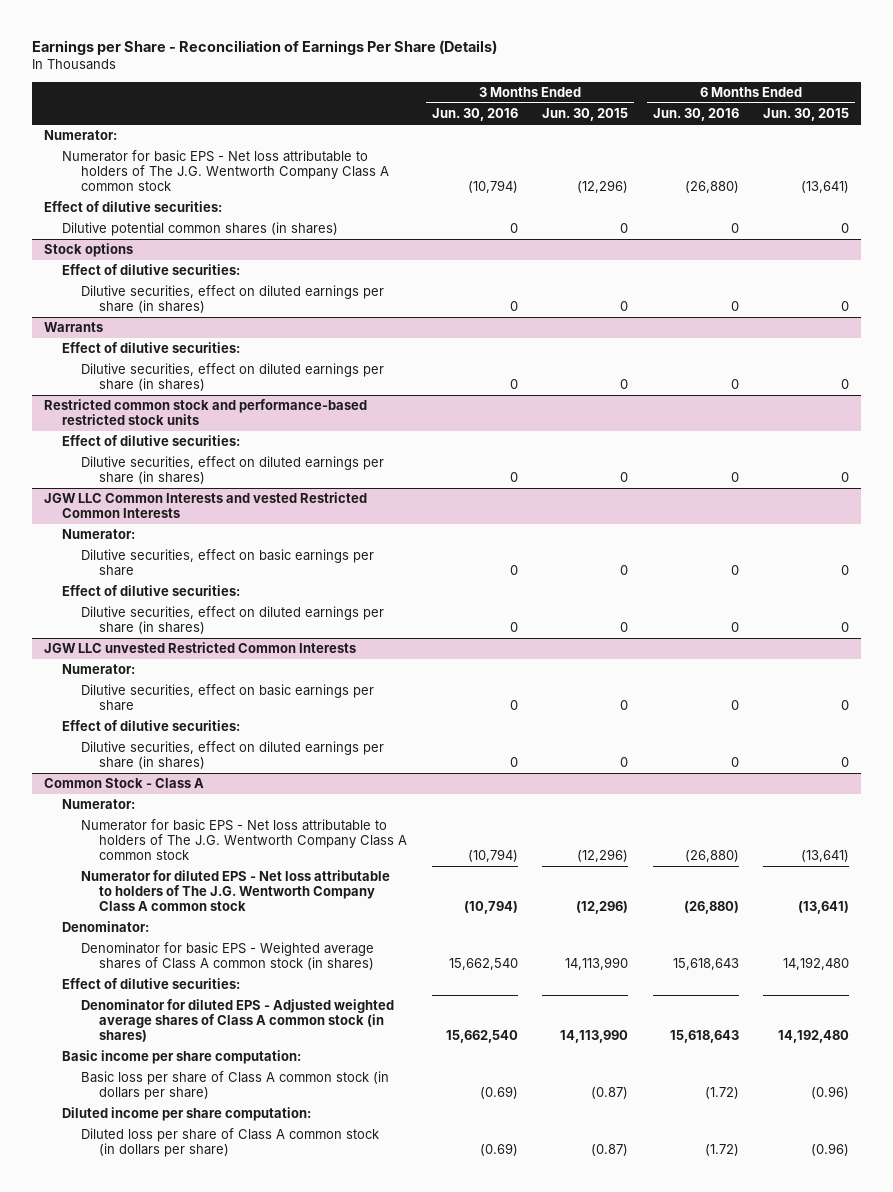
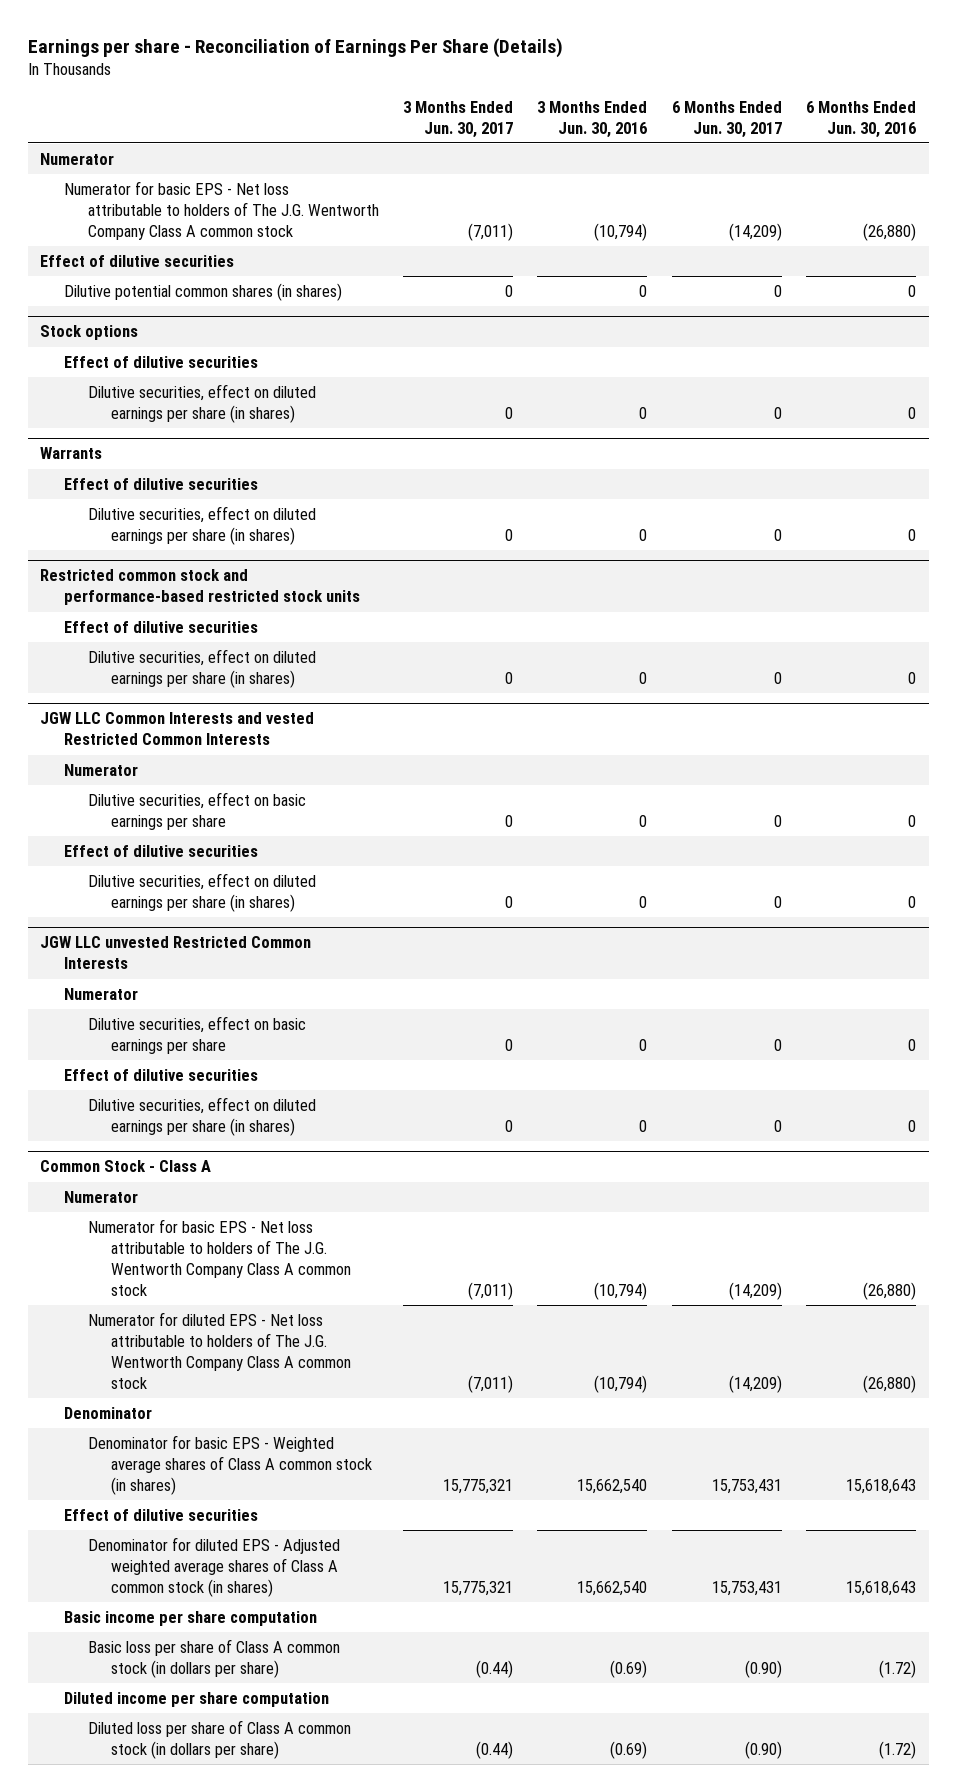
- Earnings per Share - Reconciliation of Earnings Per Share (Details)
+ Earnings per share - Reconciliation of Earnings Per Share (Details)
- | 3 Months Ended Jun. 30, 2016 | 3 Months Ended Jun. 30, 2015 | 6 Months Ended Jun. 30, 2016 | 6 Months Ended Jun. 30, 2015
+ | 3 Months Ended Jun. 30, 2017 | 3 Months Ended Jun. 30, 2016 | 6 Months Ended Jun. 30, 2017 | 6 Months Ended Jun. 30, 2016
- Numerator:
+ Numerator
- Effect of dilutive securities:
+ Effect of dilutive securities
@ Stock options
- Effect of dilutive securities:
+ Effect of dilutive securities
@ Warrants
- Effect of dilutive securities:
+ Effect of dilutive securities
@ Restricted common stock and performance-based restricted stock units
- Effect of dilutive securities:
+ Effect of dilutive securities
@ JGW LLC Common Interests and vested Restricted Common Interests
- Numerator:
+ Numerator
- Effect of dilutive securities:
+ Effect of dilutive securities
@ JGW LLC unvested Restricted Common Interests
- Numerator:
+ Numerator
- Effect of dilutive securities:
+ Effect of dilutive securities
@ Common Stock - Class A
- Numerator:
+ Numerator
- Denominator:
+ Denominator
- Effect of dilutive securities:
+ Effect of dilutive securities
- Basic income per share computation:
+ Basic income per share computation
- Diluted income per share computation:
+ Diluted income per share computation

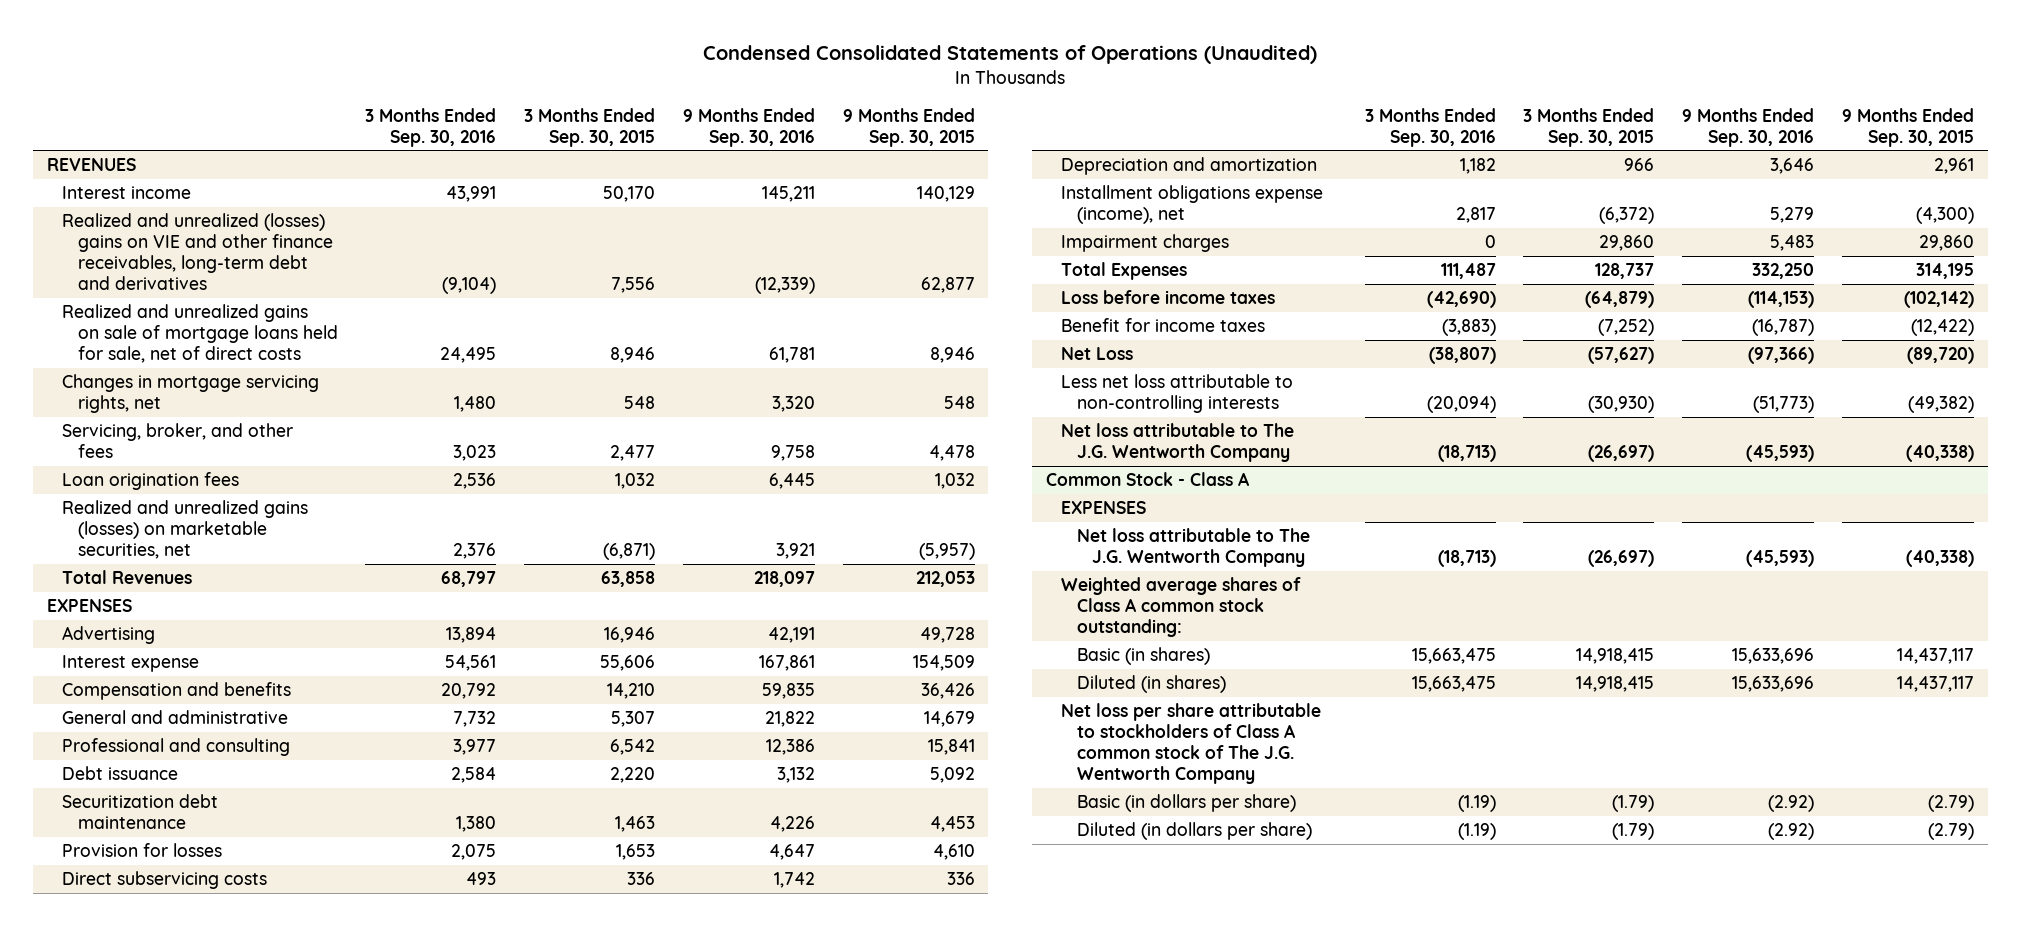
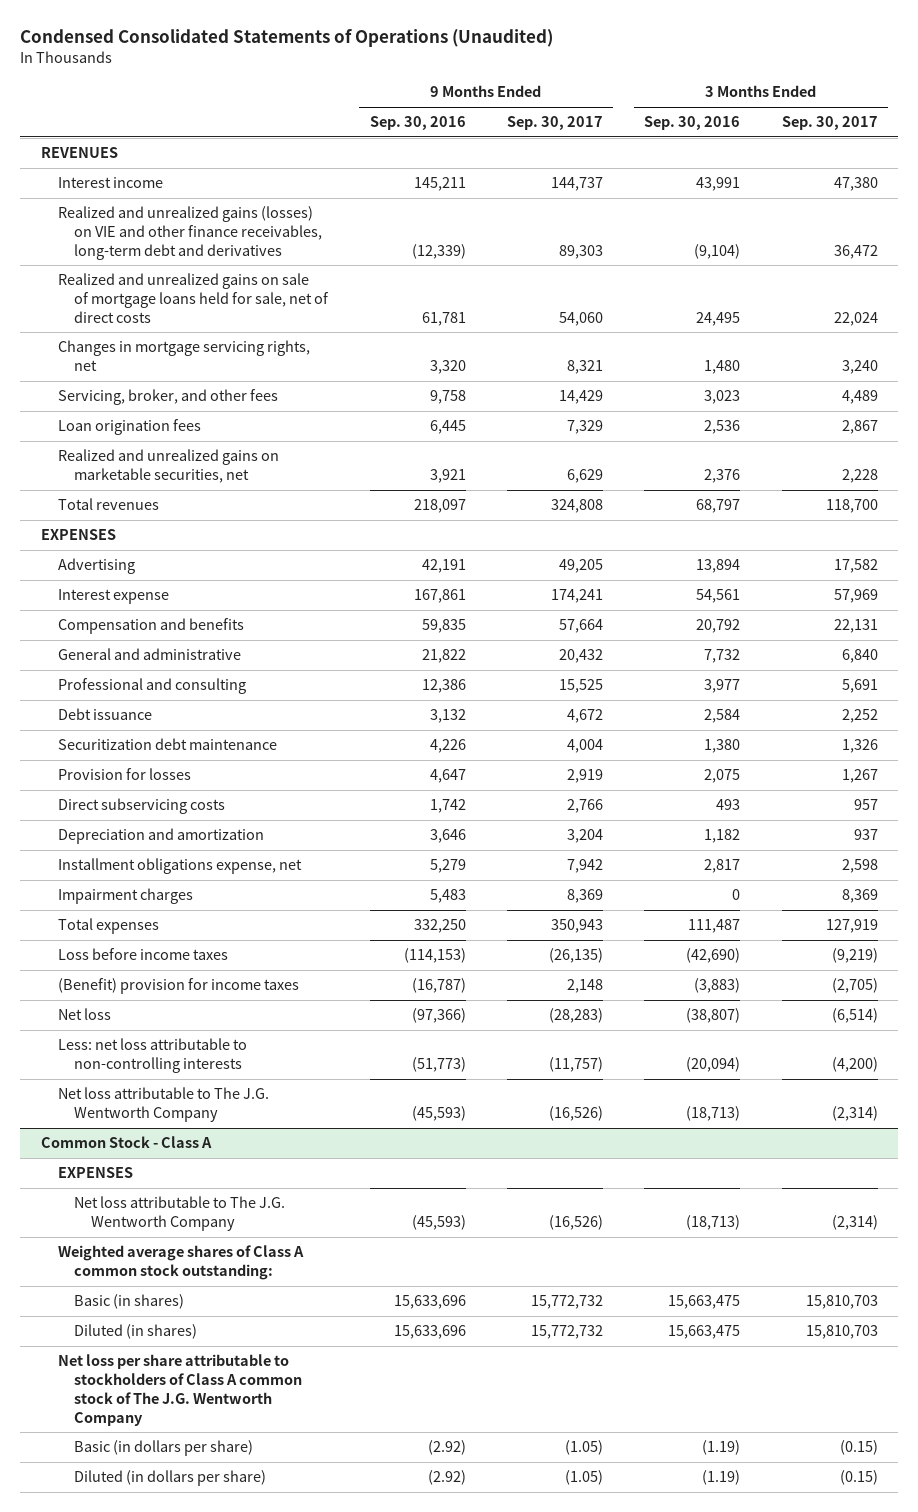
- | 3 Months Ended Sep. 30, 2016 | 3 Months Ended Sep. 30, 2015 | 9 Months Ended Sep. 30, 2016 | 9 Months Ended Sep. 30, 2015
+ | 9 Months Ended Sep. 30, 2016 | 9 Months Ended Sep. 30, 2017 | 3 Months Ended Sep. 30, 2016 | 3 Months Ended Sep. 30, 2017
- Realized and unrealized (losses) gains on VIE and other finance receivables, long-term debt and derivatives | (9,104) | 7,556 | (12,339) | 62,877
+ Realized and unrealized gains (losses) on VIE and other finance receivables, long-term debt and derivatives | (12,339) | 89,303 | (9,104) | 36,472
- Realized and unrealized gains (losses) on marketable securities, net | 2,376 | (6,871) | 3,921 | (5,957)
- Total Revenues | 68,797 | 63,858 | 218,097 | 212,053
+ Realized and unrealized gains on marketable securities, net | 3,921 | 6,629 | 2,376 | 2,228
+ Total revenues | 218,097 | 324,808 | 68,797 | 118,700
- Installment obligations expense (income), net | 2,817 | (6,372) | 5,279 | (4,300)
+ Installment obligations expense, net | 5,279 | 7,942 | 2,817 | 2,598
- Total Expenses | 111,487 | 128,737 | 332,250 | 314,195
+ Total expenses | 332,250 | 350,943 | 111,487 | 127,919
- Benefit for income taxes | (3,883) | (7,252) | (16,787) | (12,422)
- Net Loss | (38,807) | (57,627) | (97,366) | (89,720)
- Less net loss attributable to non-controlling interests | (20,094) | (30,930) | (51,773) | (49,382)
+ (Benefit) provision for income taxes | (16,787) | 2,148 | (3,883) | (2,705)
+ Net loss | (97,366) | (28,283) | (38,807) | (6,514)
+ Less: net loss attributable to non-controlling interests | (51,773) | (11,757) | (20,094) | (4,200)

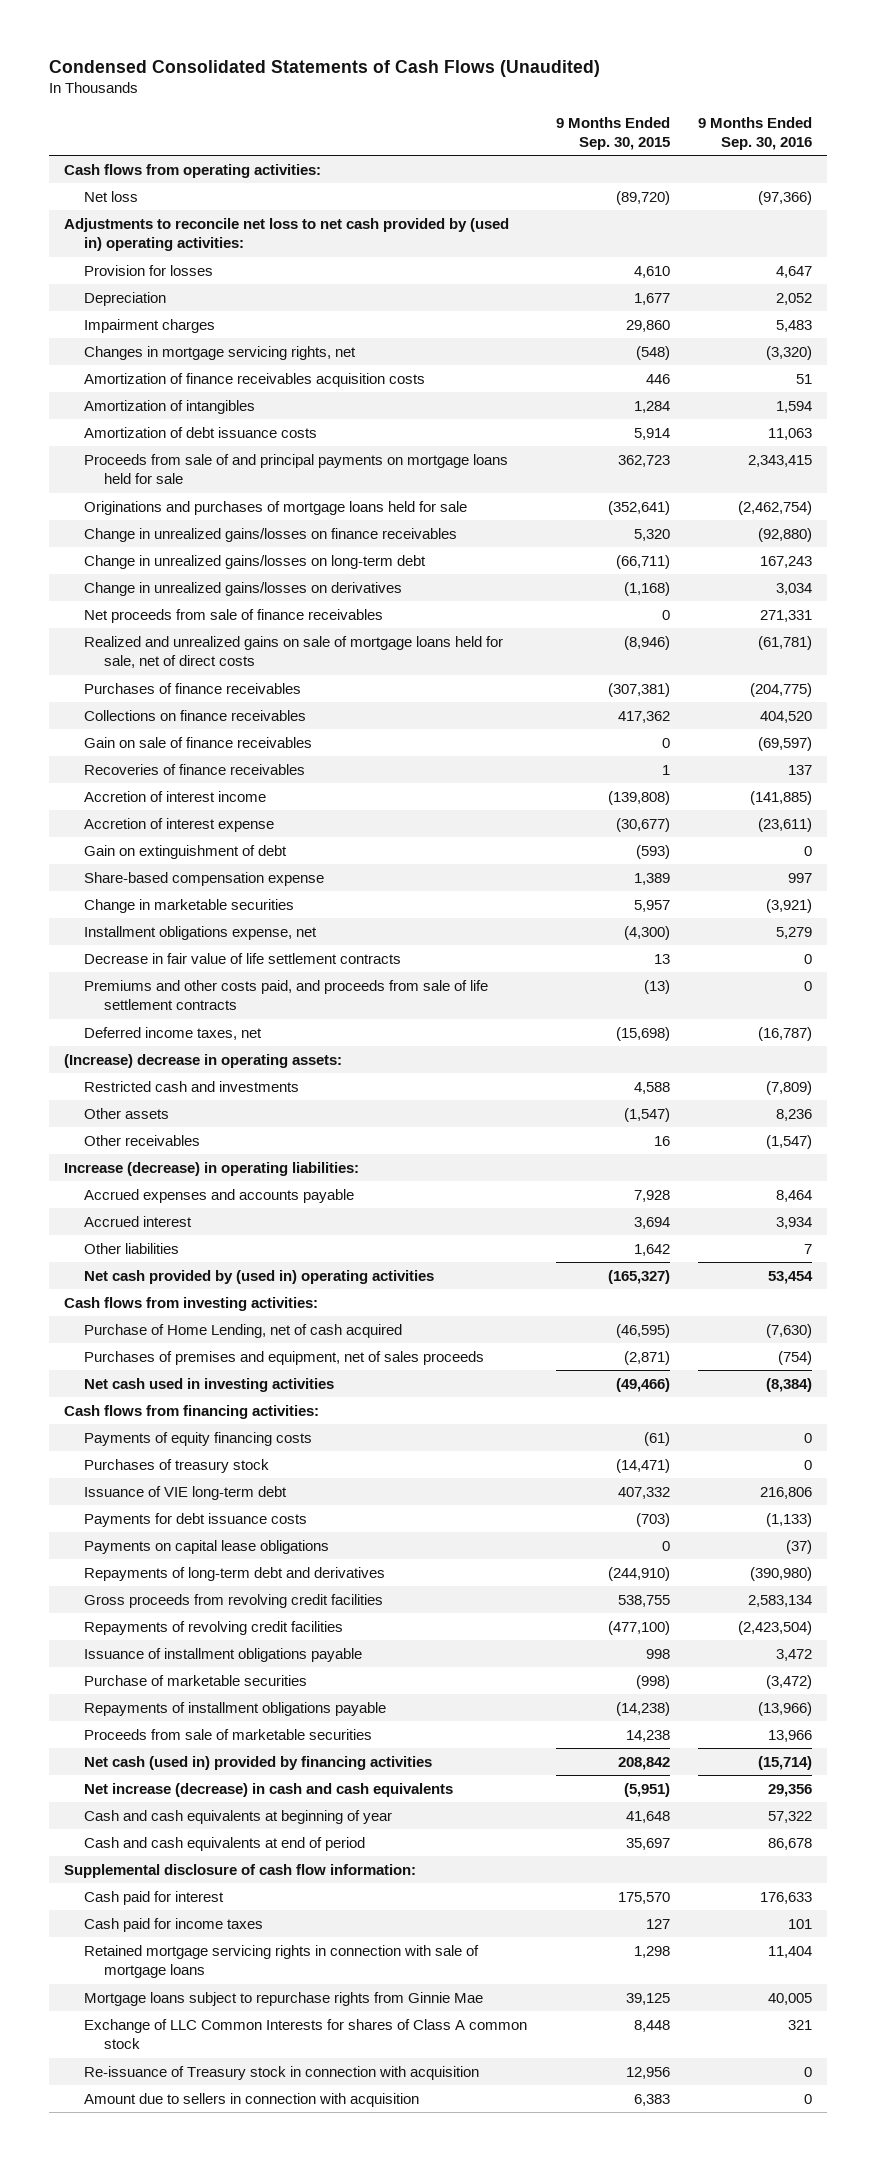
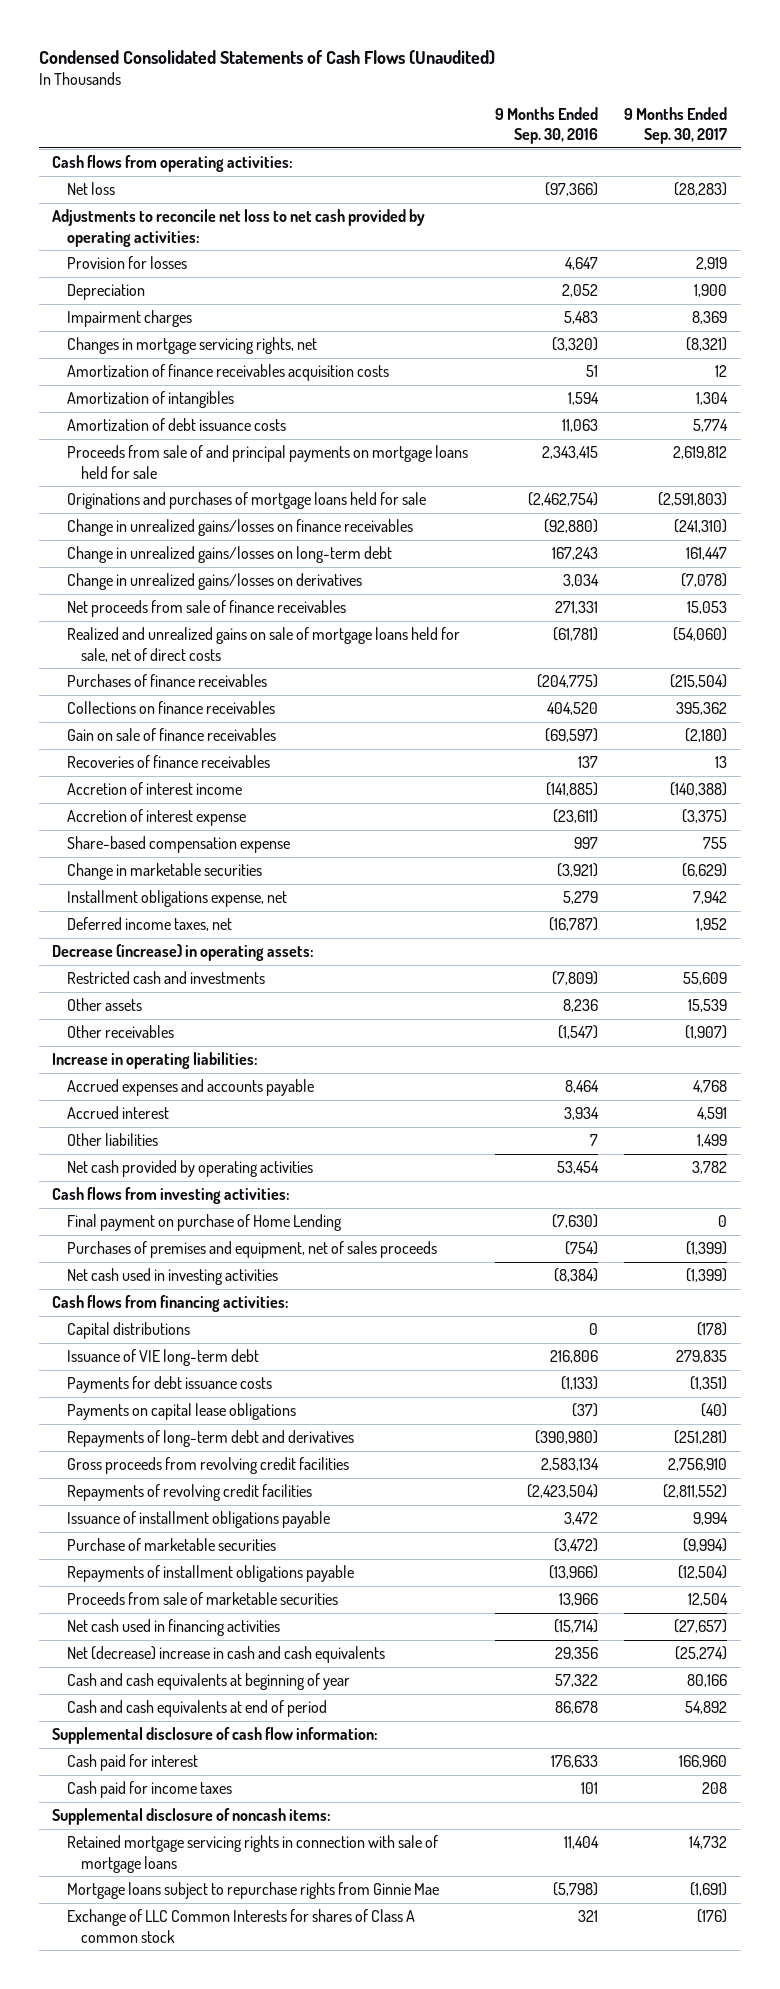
- | 9 Months Ended Sep. 30, 2015 | 9 Months Ended Sep. 30, 2016
+ | 9 Months Ended Sep. 30, 2016 | 9 Months Ended Sep. 30, 2017
- Adjustments to reconcile net loss to net cash provided by (used in) operating activities:
+ Adjustments to reconcile net loss to net cash provided by operating activities:
- Gain on extinguishment of debt | (593) | 0
- Decrease in fair value of life settlement contracts | 13 | 0
- Premiums and other costs paid, and proceeds from sale of life settlement contracts | (13) | 0
- (Increase) decrease in operating assets:
+ Decrease (increase) in operating assets:
- Increase (decrease) in operating liabilities:
+ Increase in operating liabilities:
- Net cash provided by (used in) operating activities | (165,327) | 53,454
+ Net cash provided by operating activities | 53,454 | 3,782
- Purchase of Home Lending, net of cash acquired | (46,595) | (7,630)
+ Final payment on purchase of Home Lending | (7,630) | 0
- Payments of equity financing costs | (61) | 0
- Purchases of treasury stock | (14,471) | 0
+ Capital distributions | 0 | (178)
- Net cash (used in) provided by financing activities | 208,842 | (15,714)
- Net increase (decrease) in cash and cash equivalents | (5,951) | 29,356
+ Net cash used in financing activities | (15,714) | (27,657)
+ Net (decrease) increase in cash and cash equivalents | 29,356 | (25,274)
+ Supplemental disclosure of noncash items:
- Mortgage loans subject to repurchase rights from Ginnie Mae | 39,125 | 40,005
+ Mortgage loans subject to repurchase rights from Ginnie Mae | (5,798) | (1,691)
- Re-issuance of Treasury stock in connection with acquisition | 12,956 | 0
- Amount due to sellers in connection with acquisition | 6,383 | 0

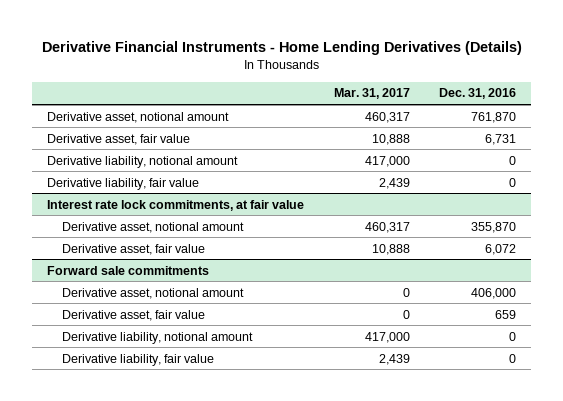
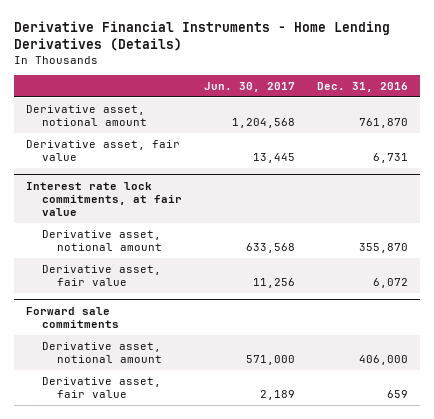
- | Mar. 31, 2017 | Dec. 31, 2016
+ | Jun. 30, 2017 | Dec. 31, 2016
- Derivative liability, notional amount | 417,000 | 0
- Derivative liability, fair value | 2,439 | 0
@ Forward sale commitments
- Derivative liability, notional amount | 417,000 | 0
- Derivative liability, fair value | 2,439 | 0

